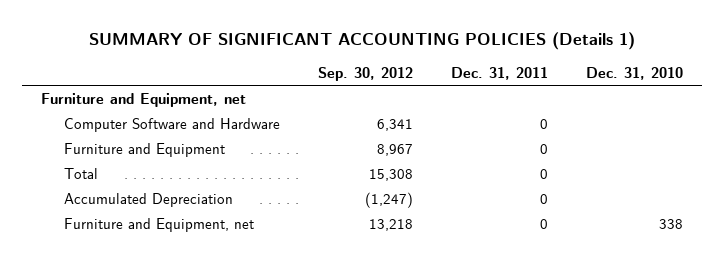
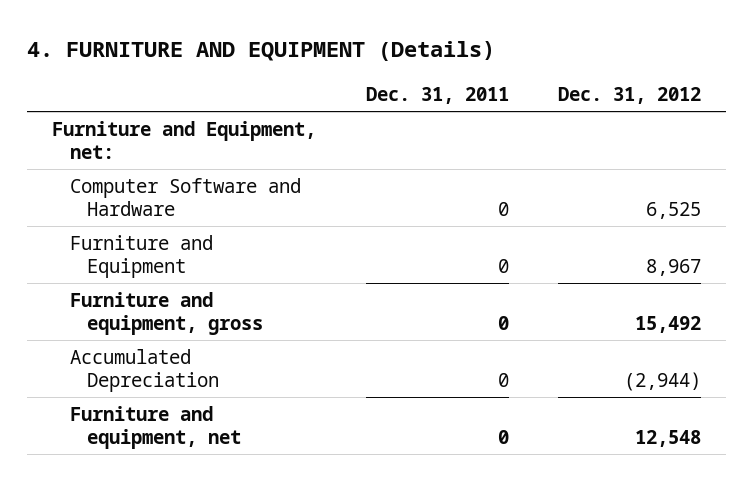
- SUMMARY OF SIGNIFICANT ACCOUNTING POLICIES (Details 1)
+ 4. FURNITURE AND EQUIPMENT (Details)
- | Sep. 30, 2012 | Dec. 31, 2011 | Dec. 31, 2010
+ | Dec. 31, 2011 | Dec. 31, 2012
- Furniture and Equipment, net
+ Furniture and Equipment, net:
- Total | 15,308 | 0 |
+ Furniture and equipment, gross | 0 | 15,492
- Furniture and Equipment, net | 13,218 | 0 | 338
+ Furniture and equipment, net | 0 | 12,548

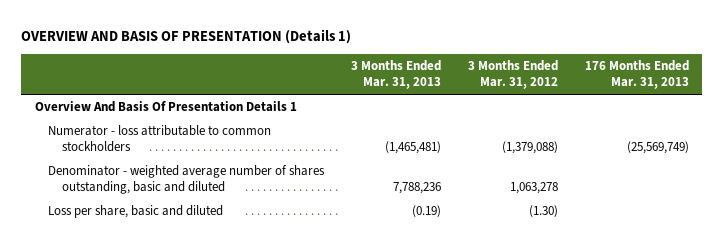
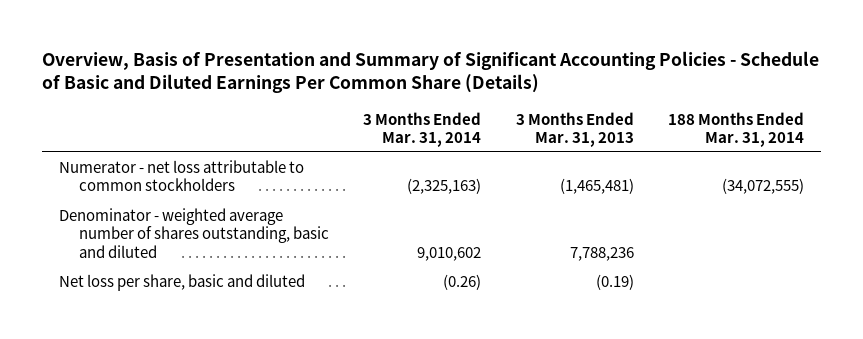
- OVERVIEW AND BASIS OF PRESENTATION (Details 1)
+ Overview, Basis of Presentation and Summary of Significant Accounting Policies - Schedule of Basic and Diluted Earnings Per Common Share (Details)
- | 3 Months Ended Mar. 31, 2013 | 3 Months Ended Mar. 31, 2012 | 176 Months Ended Mar. 31, 2013
+ | 3 Months Ended Mar. 31, 2014 | 3 Months Ended Mar. 31, 2013 | 188 Months Ended Mar. 31, 2014
- Overview And Basis Of Presentation Details 1
- Numerator - loss attributable to common stockholders | (1,465,481) | (1,379,088) | (25,569,749)
+ Numerator - net loss attributable to common stockholders | (2,325,163) | (1,465,481) | (34,072,555)
- Loss per share, basic and diluted | (0.19) | (1.30) |
+ Net loss per share, basic and diluted | (0.26) | (0.19) |

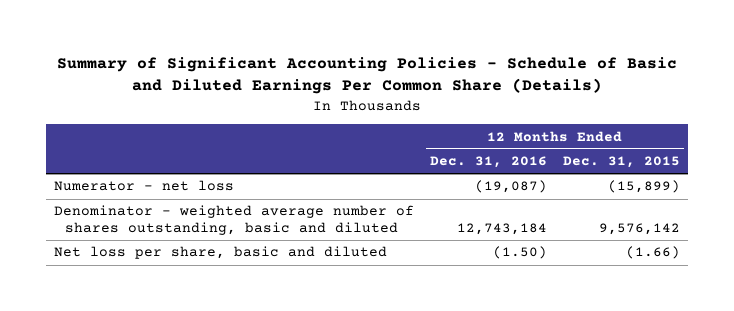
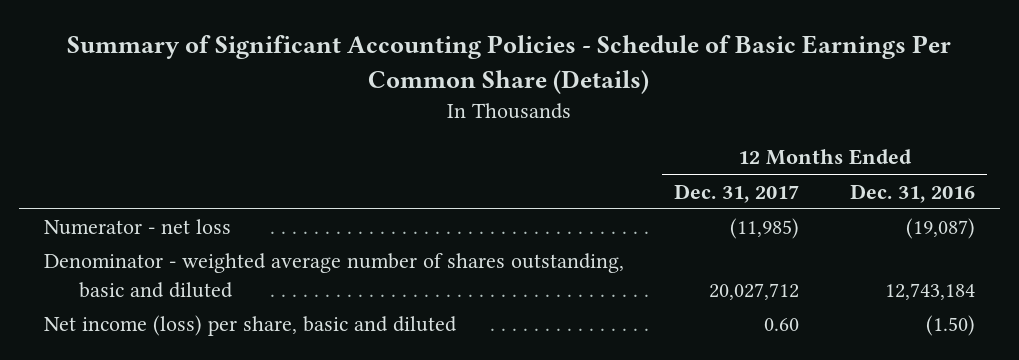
- Summary of Significant Accounting Policies - Schedule of Basic and Diluted Earnings Per Common Share (Details)
+ Summary of Significant Accounting Policies - Schedule of Basic Earnings Per Common Share (Details)
- | 12 Months Ended Dec. 31, 2016 | 12 Months Ended Dec. 31, 2015
+ | 12 Months Ended Dec. 31, 2017 | 12 Months Ended Dec. 31, 2016
- Net loss per share, basic and diluted | (1.50) | (1.66)
+ Net income (loss) per share, basic and diluted | 0.60 | (1.50)

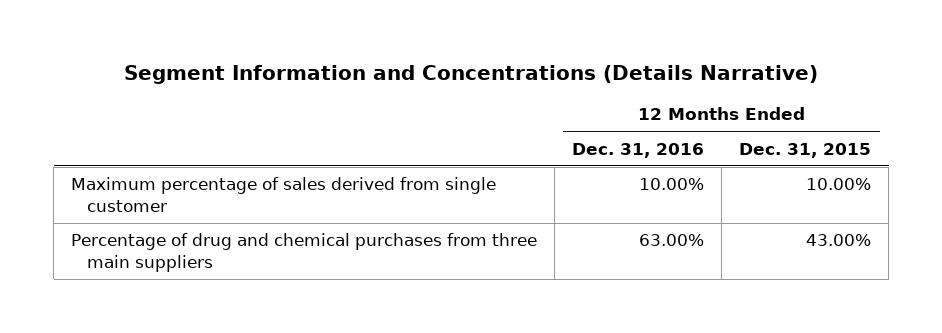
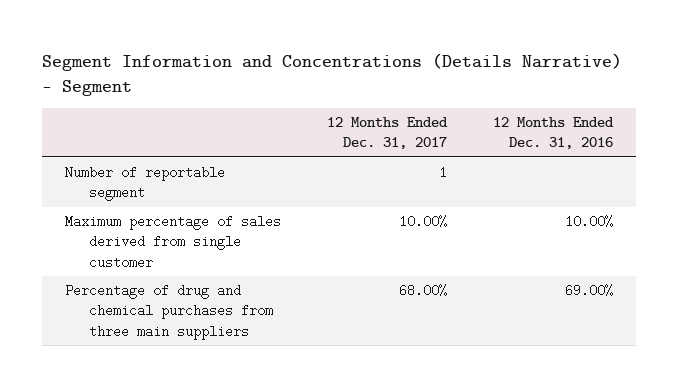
- Segment Information and Concentrations (Details Narrative)
+ Segment Information and Concentrations (Details Narrative) - Segment
- | 12 Months Ended Dec. 31, 2016 | 12 Months Ended Dec. 31, 2015
+ | 12 Months Ended Dec. 31, 2017 | 12 Months Ended Dec. 31, 2016
+ Number of reportable segment | 1 |
- Percentage of drug and chemical purchases from three main suppliers | 63.00% | 43.00%
+ Percentage of drug and chemical purchases from three main suppliers | 68.00% | 69.00%

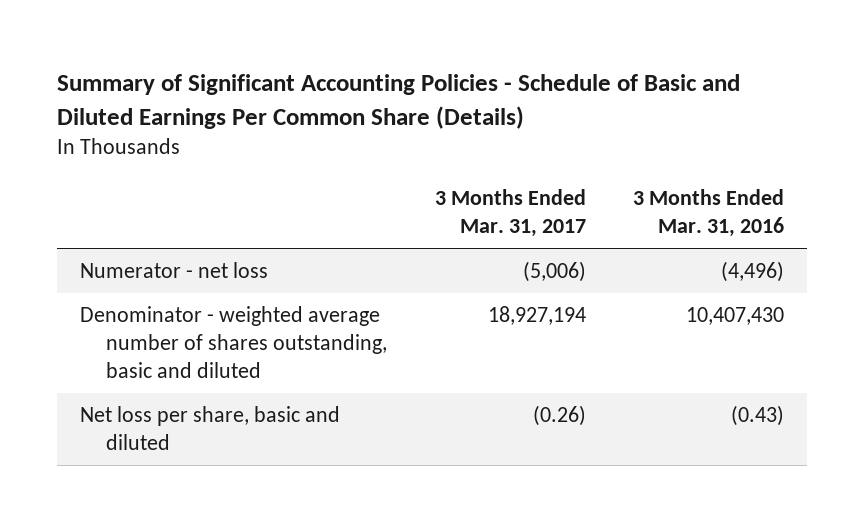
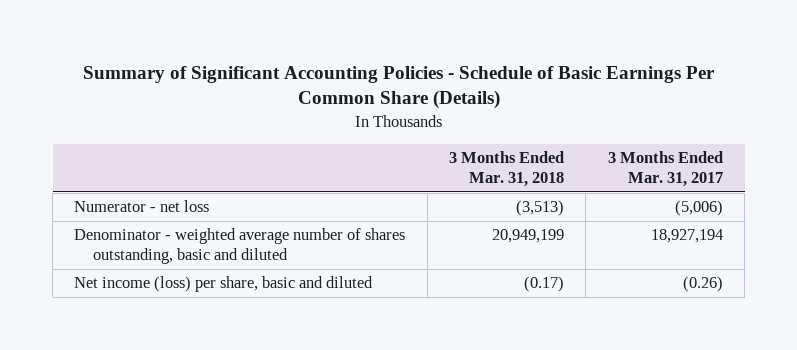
- Summary of Significant Accounting Policies - Schedule of Basic and Diluted Earnings Per Common Share (Details)
+ Summary of Significant Accounting Policies - Schedule of Basic Earnings Per Common Share (Details)
- | 3 Months Ended Mar. 31, 2017 | 3 Months Ended Mar. 31, 2016
+ | 3 Months Ended Mar. 31, 2018 | 3 Months Ended Mar. 31, 2017
- Net loss per share, basic and diluted | (0.26) | (0.43)
+ Net income (loss) per share, basic and diluted | (0.17) | (0.26)

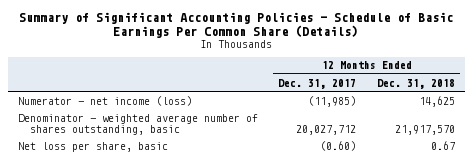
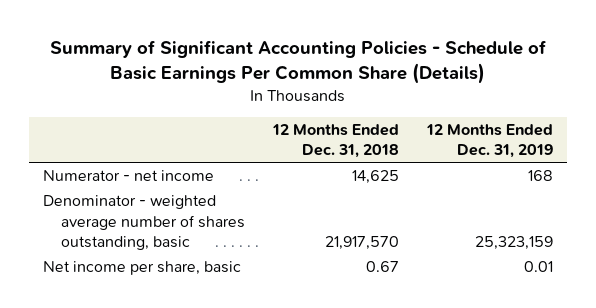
- | 12 Months Ended Dec. 31, 2017 | 12 Months Ended Dec. 31, 2018
+ | 12 Months Ended Dec. 31, 2018 | 12 Months Ended Dec. 31, 2019
- Numerator - net income (loss) | (11,985) | 14,625
+ Numerator - net income | 14,625 | 168
- Net loss per share, basic | (0.60) | 0.67
+ Net income per share, basic | 0.67 | 0.01

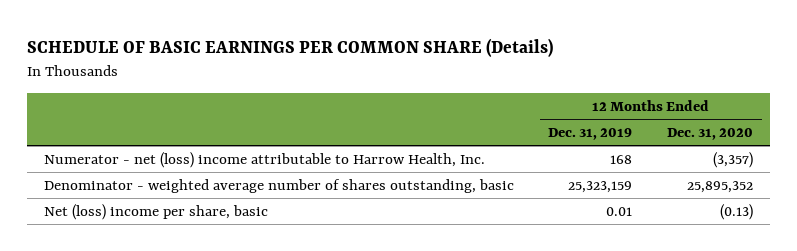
- Summary of Significant Accounting Policies - Schedule of Basic Earnings Per Common Share (Details)
+ SCHEDULE OF BASIC EARNINGS PER COMMON SHARE (Details)
- | 12 Months Ended Dec. 31, 2018 | 12 Months Ended Dec. 31, 2019
+ | 12 Months Ended Dec. 31, 2019 | 12 Months Ended Dec. 31, 2020
- Numerator - net income | 14,625 | 168
+ Numerator - net (loss) income attributable to Harrow Health, Inc. | 168 | (3,357)
- Net income per share, basic | 0.67 | 0.01
+ Net (loss) income per share, basic | 0.01 | (0.13)

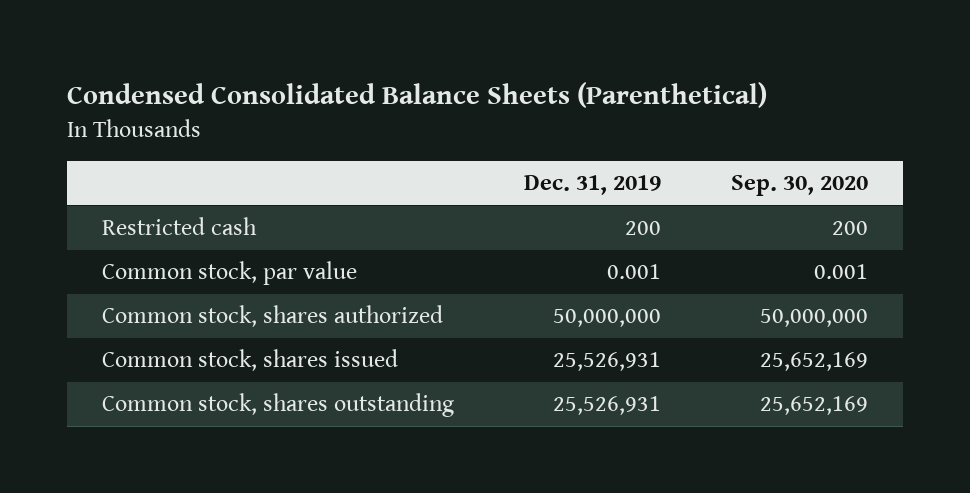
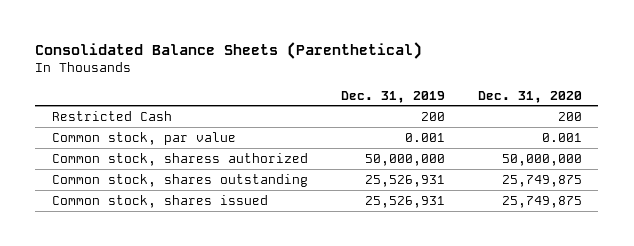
- Condensed Consolidated Balance Sheets (Parenthetical)
+ Consolidated Balance Sheets (Parenthetical)
- | Dec. 31, 2019 | Sep. 30, 2020
+ | Dec. 31, 2019 | Dec. 31, 2020
- Restricted cash | 200 | 200
+ Restricted Cash | 200 | 200
- Common stock, shares authorized | 50,000,000 | 50,000,000
+ Common stock, sharess authorized | 50,000,000 | 50,000,000
moved down: Common stock, shares issued | 25,526,931 | 25,749,875

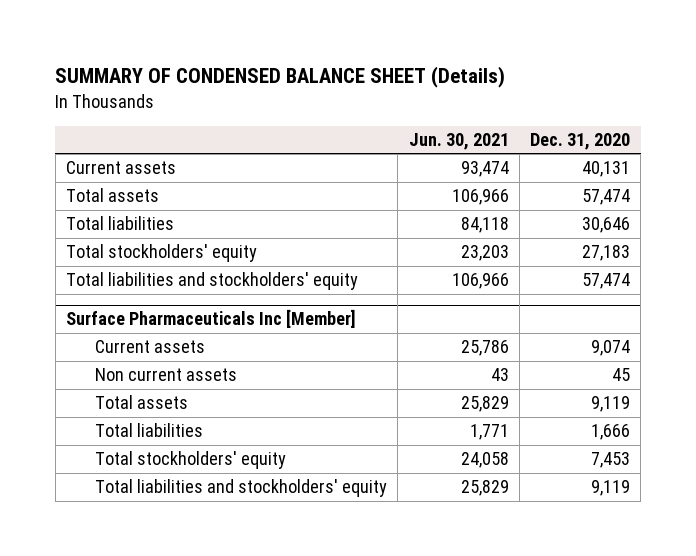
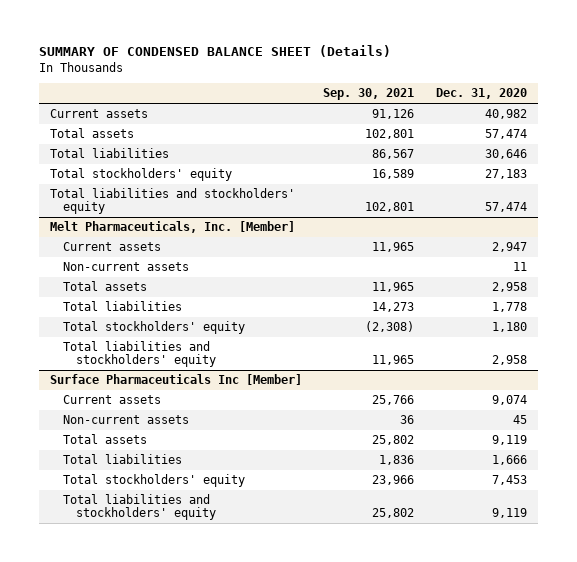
- | Jun. 30, 2021 | Dec. 31, 2020
+ | Sep. 30, 2021 | Dec. 31, 2020
- Current assets | 93,474 | 40,131
+ Current assets | 91,126 | 40,982
+ Melt Pharmaceuticals, Inc. [Member]
+ Current assets | 11,965 | 2,947
+ Non-current assets | | 11
+ Total assets | 11,965 | 2,958
+ Total liabilities | 14,273 | 1,778
+ Total stockholders' equity | (2,308) | 1,180
+ Total liabilities and stockholders' equity | 11,965 | 2,958
@ Surface Pharmaceuticals Inc [Member]
- Non current assets | 43 | 45
+ Non-current assets | 36 | 45

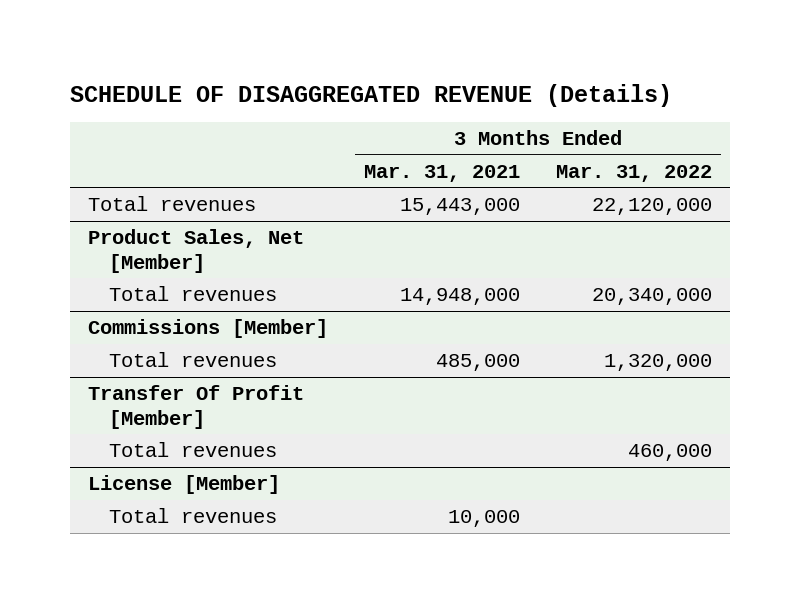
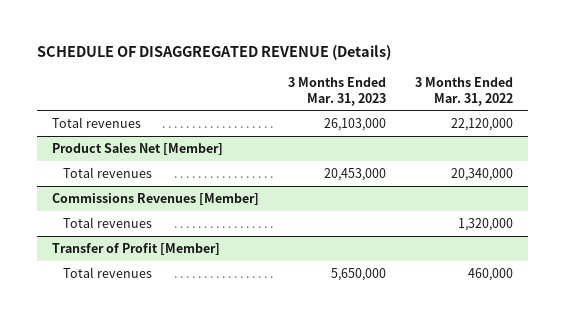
- | 3 Months Ended Mar. 31, 2021 | 3 Months Ended Mar. 31, 2022
+ | 3 Months Ended Mar. 31, 2023 | 3 Months Ended Mar. 31, 2022
- Product Sales, Net [Member]
+ Product Sales Net [Member]
- Commissions [Member]
+ Commissions Revenues [Member]
- Transfer Of Profit [Member]
+ Transfer of Profit [Member]
- License [Member]
- Total revenues | 10,000 |

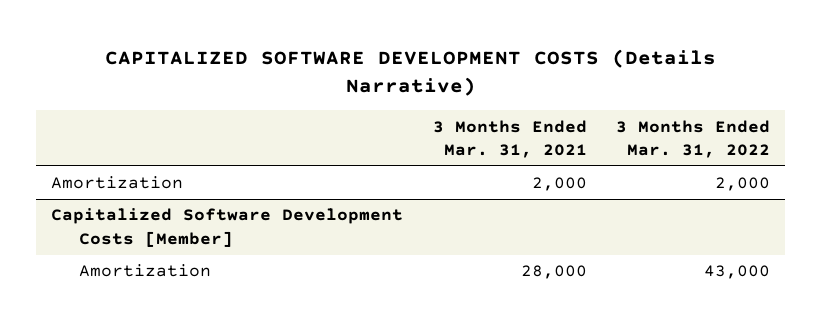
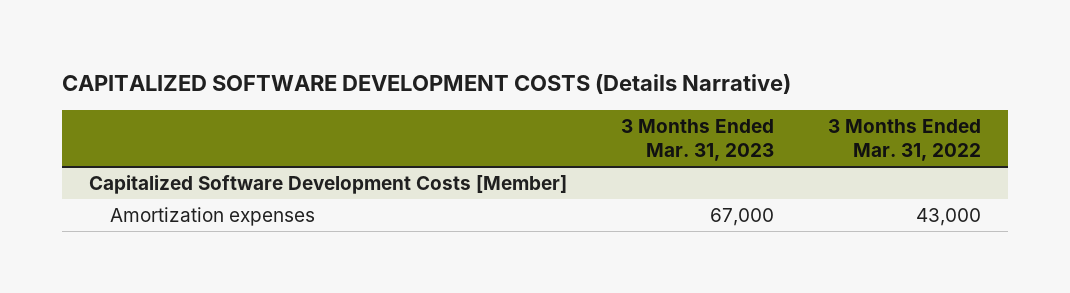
- | 3 Months Ended Mar. 31, 2021 | 3 Months Ended Mar. 31, 2022
+ | 3 Months Ended Mar. 31, 2023 | 3 Months Ended Mar. 31, 2022
- Amortization | 2,000 | 2,000
@ Capitalized Software Development Costs [Member]
- Amortization | 28,000 | 43,000
+ Amortization expenses | 67,000 | 43,000

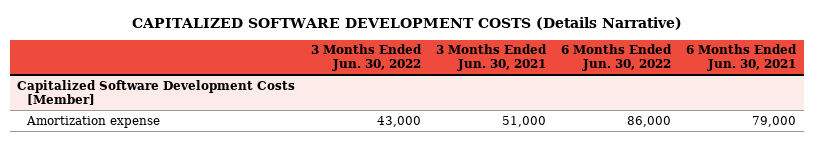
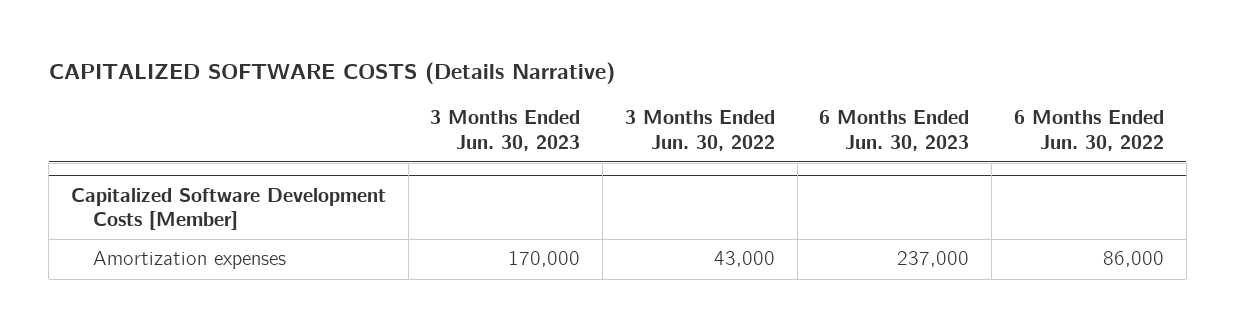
- CAPITALIZED SOFTWARE DEVELOPMENT COSTS (Details Narrative)
+ CAPITALIZED SOFTWARE COSTS (Details Narrative)
- | 3 Months Ended Jun. 30, 2022 | 3 Months Ended Jun. 30, 2021 | 6 Months Ended Jun. 30, 2022 | 6 Months Ended Jun. 30, 2021
+ | 3 Months Ended Jun. 30, 2023 | 3 Months Ended Jun. 30, 2022 | 6 Months Ended Jun. 30, 2023 | 6 Months Ended Jun. 30, 2022
@ Capitalized Software Development Costs [Member]
- Amortization expense | 43,000 | 51,000 | 86,000 | 79,000
+ Amortization expenses | 170,000 | 43,000 | 237,000 | 86,000

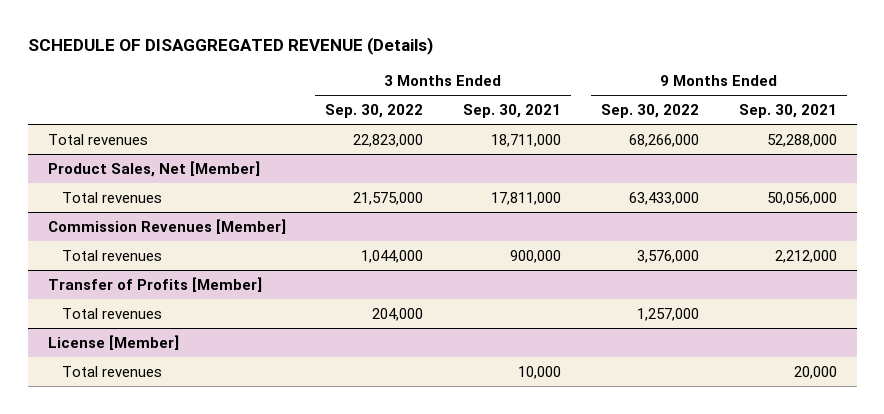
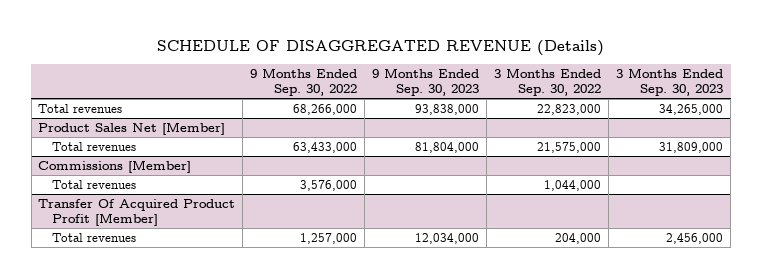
- | 3 Months Ended Sep. 30, 2022 | 3 Months Ended Sep. 30, 2021 | 9 Months Ended Sep. 30, 2022 | 9 Months Ended Sep. 30, 2021
+ | 9 Months Ended Sep. 30, 2022 | 9 Months Ended Sep. 30, 2023 | 3 Months Ended Sep. 30, 2022 | 3 Months Ended Sep. 30, 2023
- Product Sales, Net [Member]
+ Product Sales Net [Member]
- Commission Revenues [Member]
+ Commissions [Member]
- Transfer of Profits [Member]
+ Transfer Of Acquired Product Profit [Member]
- License [Member]
- Total revenues | | 10,000 | | 20,000

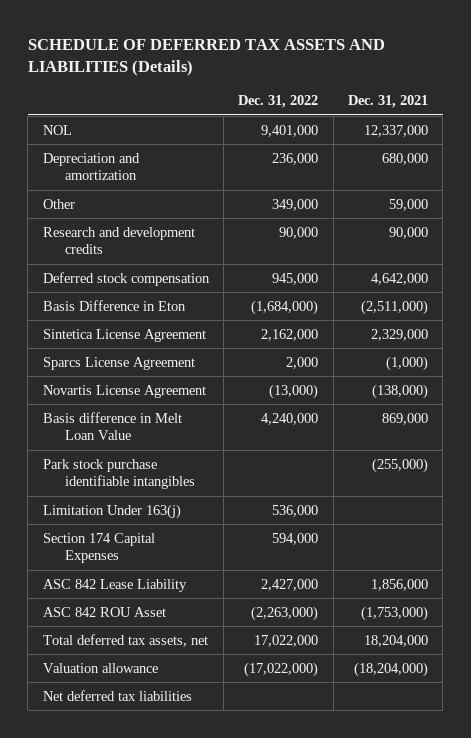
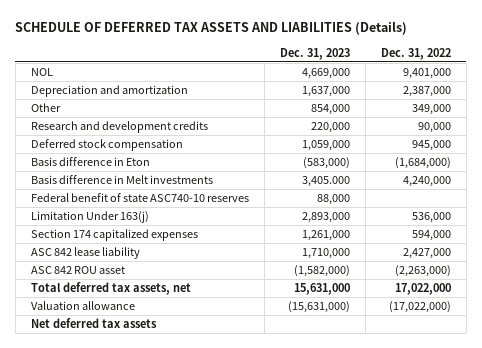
- | Dec. 31, 2022 | Dec. 31, 2021
+ | Dec. 31, 2023 | Dec. 31, 2022
- Depreciation and amortization | 236,000 | 680,000
+ Depreciation and amortization | 1,637,000 | 2,387,000
- Basis Difference in Eton | (1,684,000) | (2,511,000)
- Sintetica License Agreement | 2,162,000 | 2,329,000
- Sparcs License Agreement | 2,000 | (1,000)
- Novartis License Agreement | (13,000) | (138,000)
- Basis difference in Melt Loan Value | 4,240,000 | 869,000
- Park stock purchase identifiable intangibles | | (255,000)
+ Basis difference in Eton | (583,000) | (1,684,000)
+ Basis difference in Melt investments | 3,405.000 | 4,240,000
+ Federal benefit of state ASC740-10 reserves | 88,000 |
- Section 174 Capital Expenses | 594,000 |
- ASC 842 Lease Liability | 2,427,000 | 1,856,000
- ASC 842 ROU Asset | (2,263,000) | (1,753,000)
+ Section 174 capitalized expenses | 1,261,000 | 594,000
+ ASC 842 lease liability | 1,710,000 | 2,427,000
+ ASC 842 ROU asset | (1,582,000) | (2,263,000)
- Net deferred tax liabilities
+ Net deferred tax assets

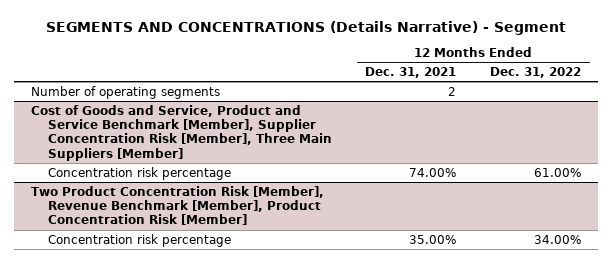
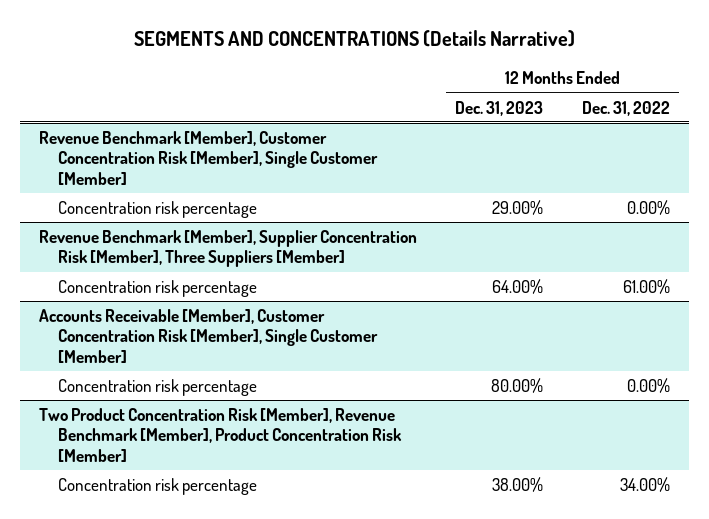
- SEGMENTS AND CONCENTRATIONS (Details Narrative) - Segment
+ SEGMENTS AND CONCENTRATIONS (Details Narrative)
- | 12 Months Ended Dec. 31, 2021 | 12 Months Ended Dec. 31, 2022
+ | 12 Months Ended Dec. 31, 2023 | 12 Months Ended Dec. 31, 2022
- Number of operating segments | 2 |
- Cost of Goods and Service, Product and Service Benchmark [Member], Supplier Concentration Risk [Member], Three Main Suppliers [Member]
+ Revenue Benchmark [Member], Customer Concentration Risk [Member], Single Customer [Member]
+ Concentration risk percentage | 29.00% | 0.00%
+ Revenue Benchmark [Member], Supplier Concentration Risk [Member], Three Suppliers [Member]
+ Accounts Receivable [Member], Customer Concentration Risk [Member], Single Customer [Member]
+ Concentration risk percentage | 80.00% | 0.00%

